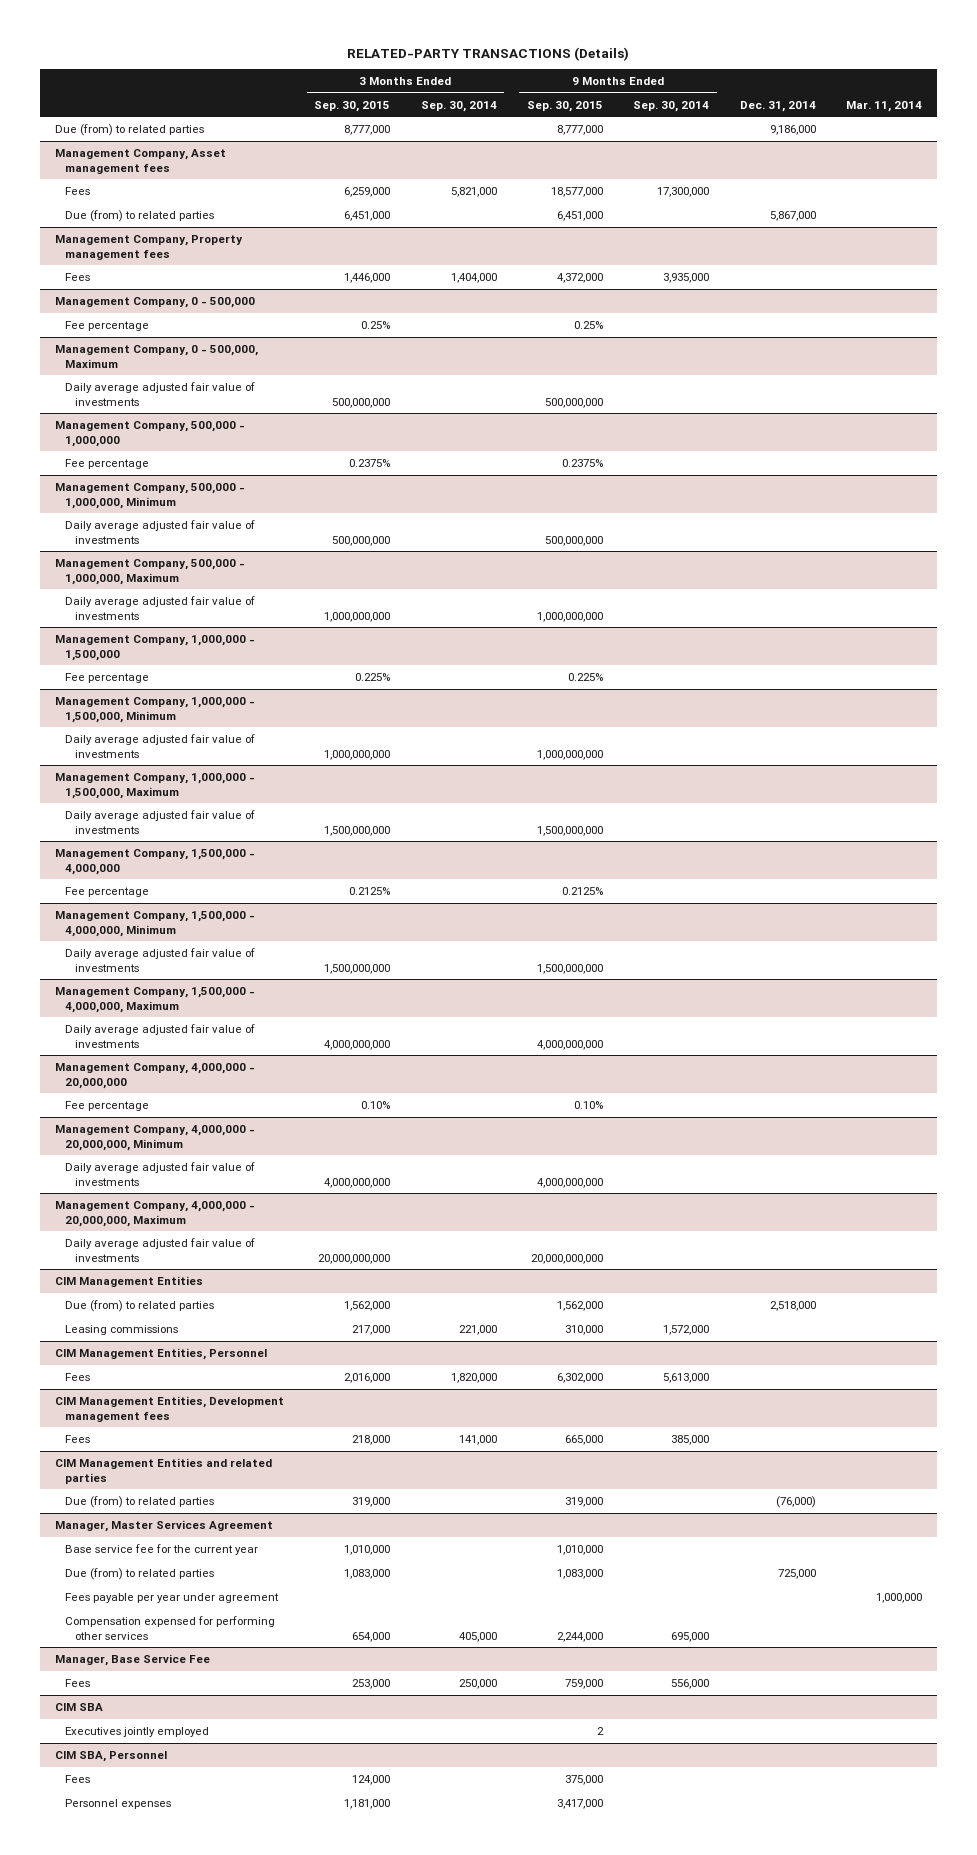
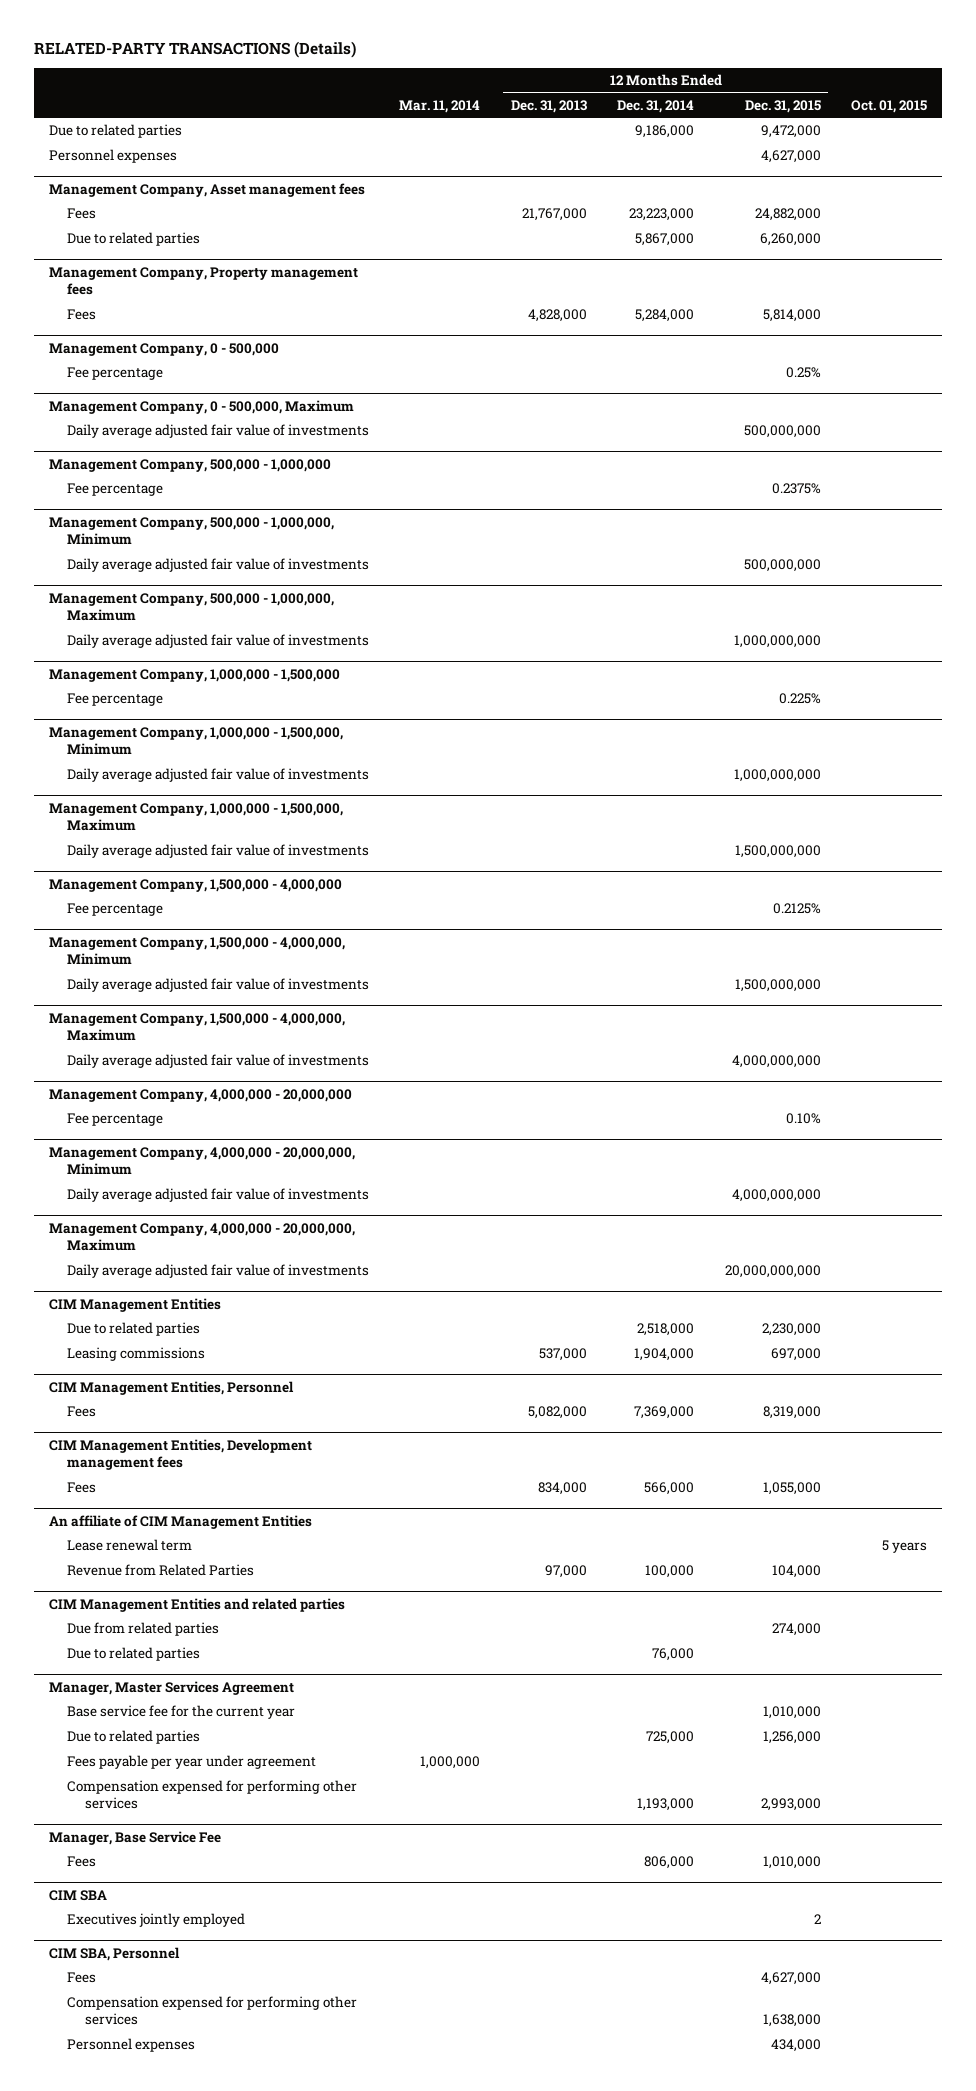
- | 3 Months Ended Sep. 30, 2015 | 3 Months Ended Sep. 30, 2014 | 9 Months Ended Sep. 30, 2015 | 9 Months Ended Sep. 30, 2014 | Dec. 31, 2014 | Mar. 11, 2014
+ | Mar. 11, 2014 | 12 Months Ended Dec. 31, 2013 | 12 Months Ended Dec. 31, 2014 | 12 Months Ended Dec. 31, 2015 | Oct. 01, 2015
- Due (from) to related parties | 8,777,000 | | 8,777,000 | | 9,186,000 |
+ Due to related parties | | | 9,186,000 | 9,472,000 |
+ Personnel expenses | | | | 4,627,000 |
@ Management Company, Asset management fees
- Due (from) to related parties | 6,451,000 | | 6,451,000 | | 5,867,000 |
+ Due to related parties | | | 5,867,000 | 6,260,000 |
@ CIM Management Entities
- Due (from) to related parties | 1,562,000 | | 1,562,000 | | 2,518,000 |
+ Due to related parties | | | 2,518,000 | 2,230,000 |
+ An affiliate of CIM Management Entities
+ Lease renewal term | | | | | 5 years
+ Revenue from Related Parties | | 97,000 | 100,000 | 104,000 |
@ CIM Management Entities and related parties
- Due (from) to related parties | 319,000 | | 319,000 | | (76,000) |
+ Due from related parties | | | | 274,000 |
+ Due to related parties | | | 76,000 | |
@ Manager, Master Services Agreement
- Due (from) to related parties | 1,083,000 | | 1,083,000 | | 725,000 |
+ Due to related parties | | | 725,000 | 1,256,000 |
@ CIM SBA, Personnel
+ Compensation expensed for performing other services | | | | 1,638,000 |

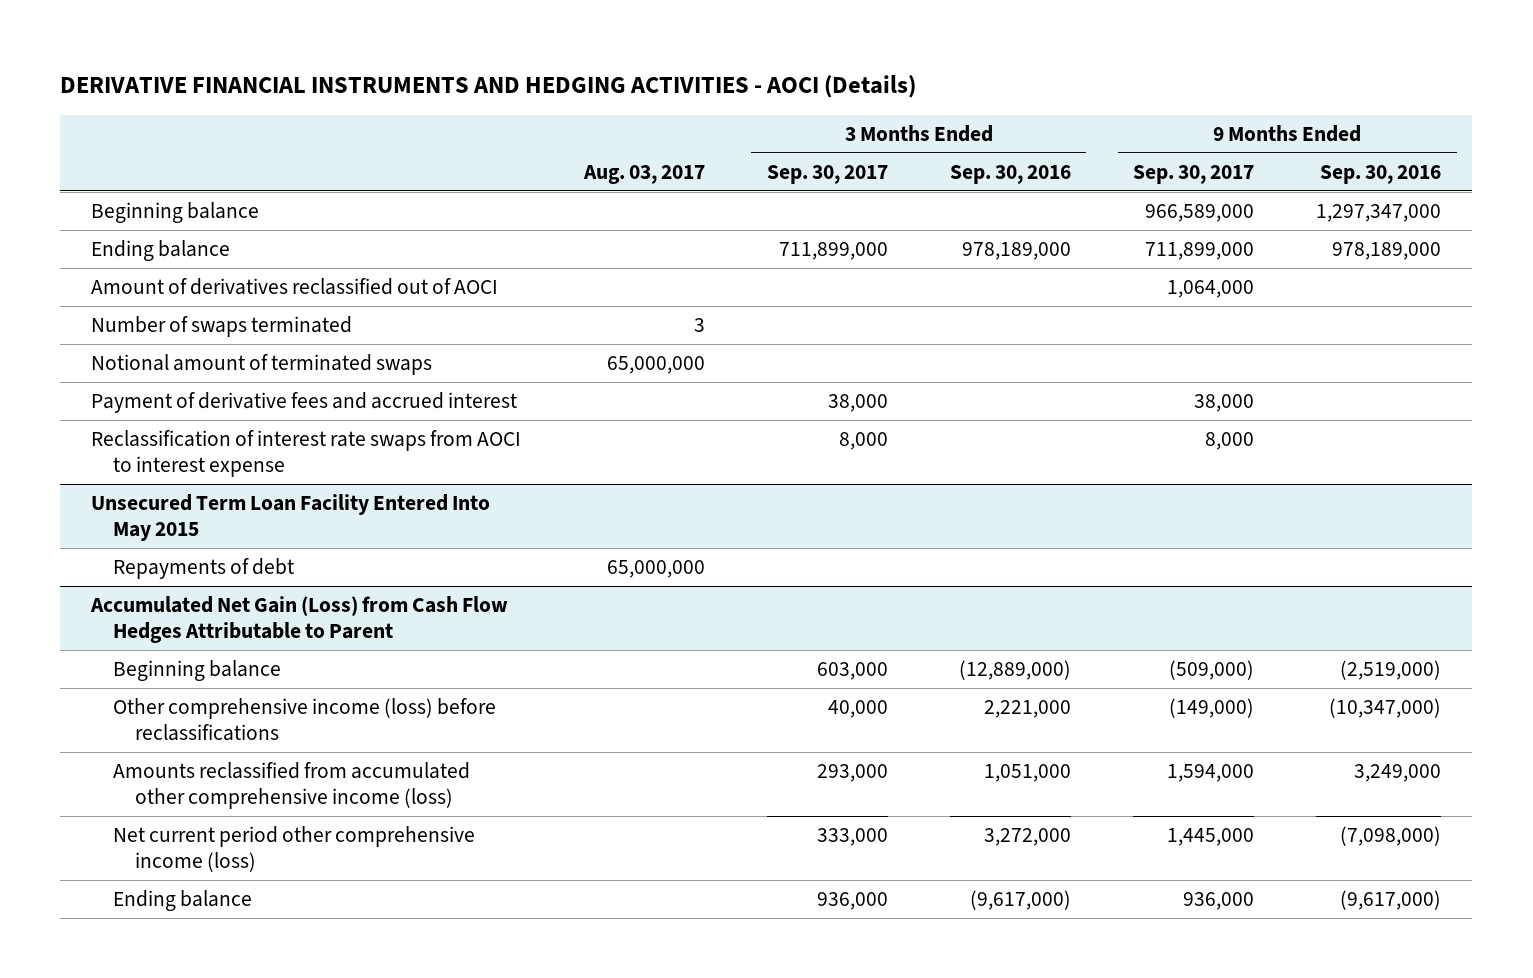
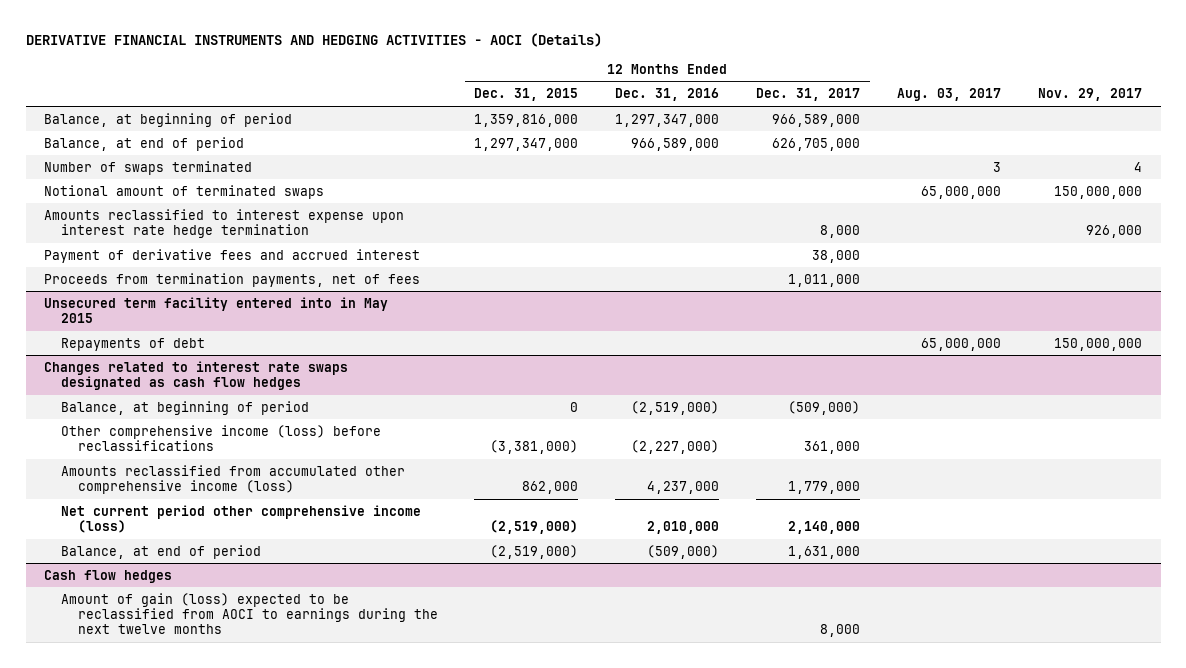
- | Aug. 03, 2017 | 3 Months Ended Sep. 30, 2017 | 3 Months Ended Sep. 30, 2016 | 9 Months Ended Sep. 30, 2017 | 9 Months Ended Sep. 30, 2016
+ | 12 Months Ended Dec. 31, 2015 | 12 Months Ended Dec. 31, 2016 | 12 Months Ended Dec. 31, 2017 | Aug. 03, 2017 | Nov. 29, 2017
- Beginning balance | | | | 966,589,000 | 1,297,347,000
- Ending balance | | 711,899,000 | 978,189,000 | 711,899,000 | 978,189,000
- Amount of derivatives reclassified out of AOCI | | | | 1,064,000 |
+ Balance, at beginning of period | 1,359,816,000 | 1,297,347,000 | 966,589,000 | |
+ Balance, at end of period | 1,297,347,000 | 966,589,000 | 626,705,000 | |
+ Amounts reclassified to interest expense upon interest rate hedge termination | | | 8,000 | | 926,000
- Reclassification of interest rate swaps from AOCI to interest expense | | 8,000 | | 8,000 |
- Unsecured Term Loan Facility Entered Into May 2015
+ Proceeds from termination payments, net of fees | | | 1,011,000 | |
+ Unsecured term facility entered into in May 2015
- Accumulated Net Gain (Loss) from Cash Flow Hedges Attributable to Parent
- Beginning balance | | 603,000 | (12,889,000) | (509,000) | (2,519,000)
+ Changes related to interest rate swaps designated as cash flow hedges
+ Balance, at beginning of period | 0 | (2,519,000) | (509,000) | |
- Ending balance | | 936,000 | (9,617,000) | 936,000 | (9,617,000)
+ Balance, at end of period | (2,519,000) | (509,000) | 1,631,000 | |
+ Cash flow hedges
+ Amount of gain (loss) expected to be reclassified from AOCI to earnings during the next twelve months | | | 8,000 | |

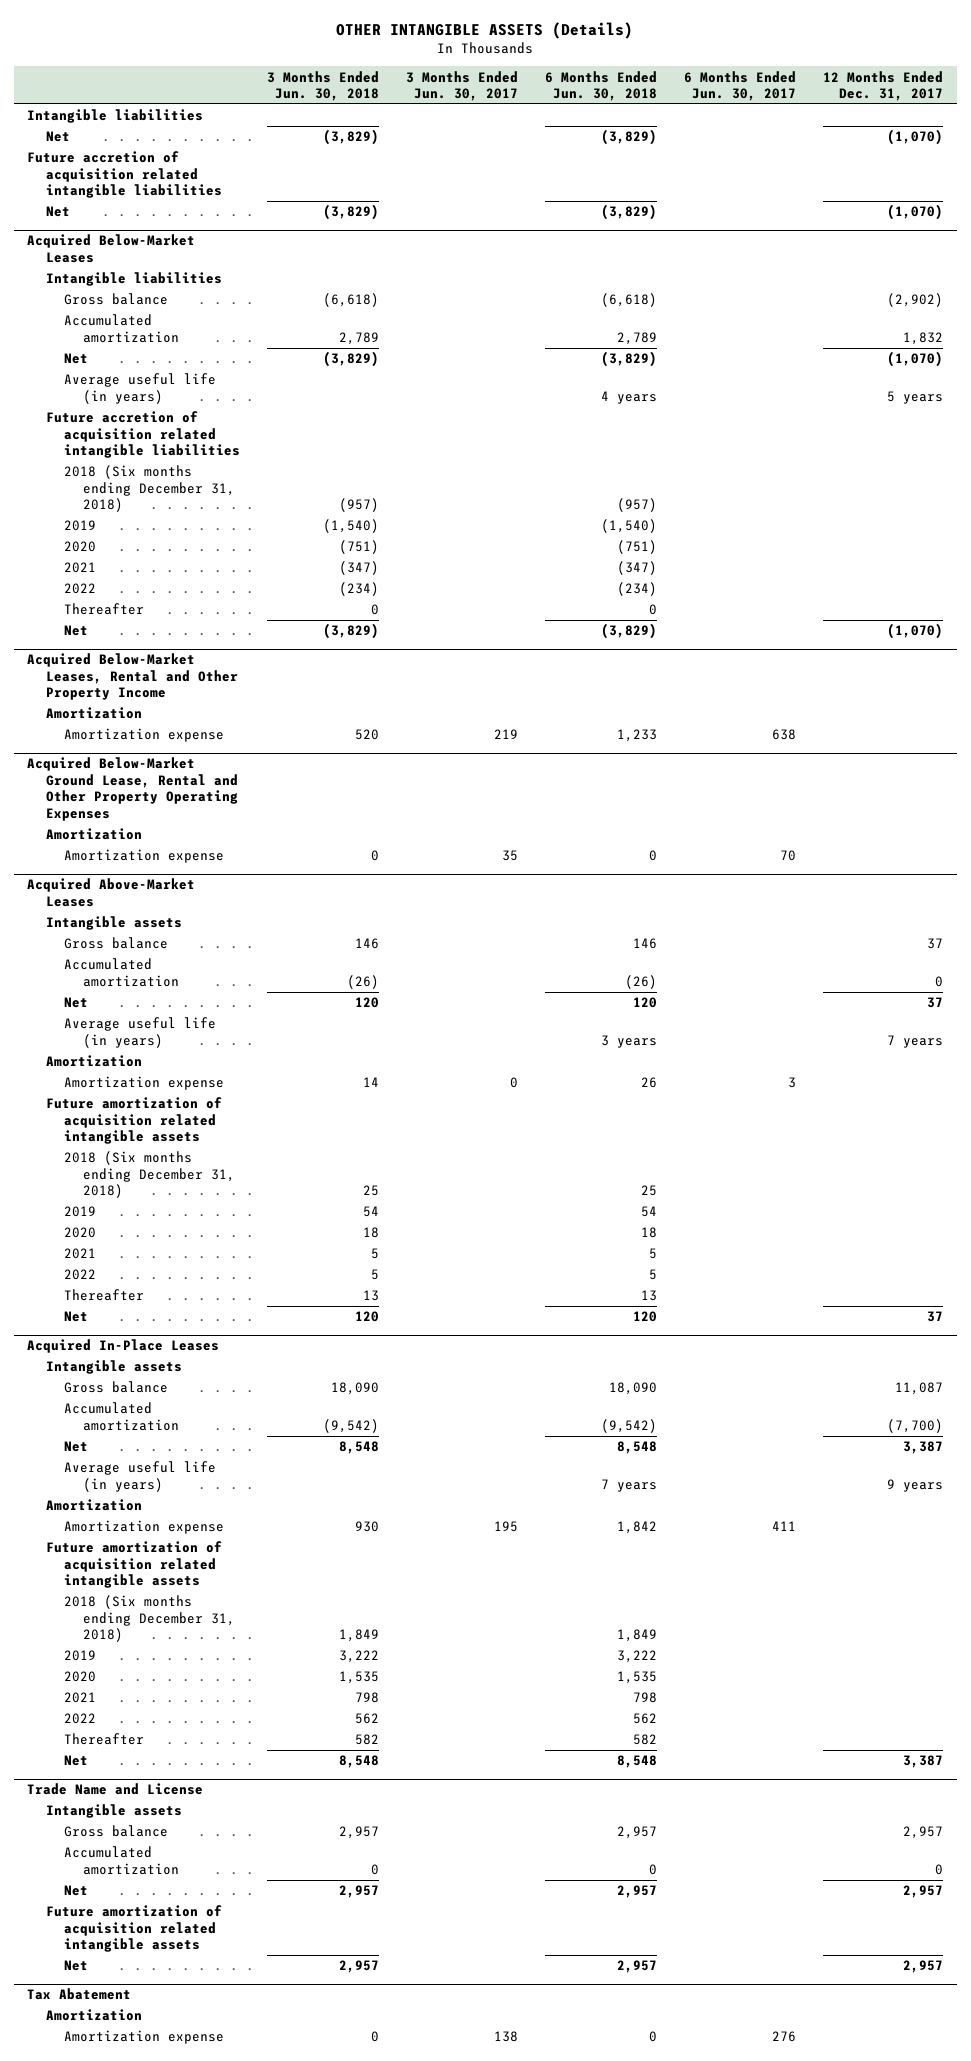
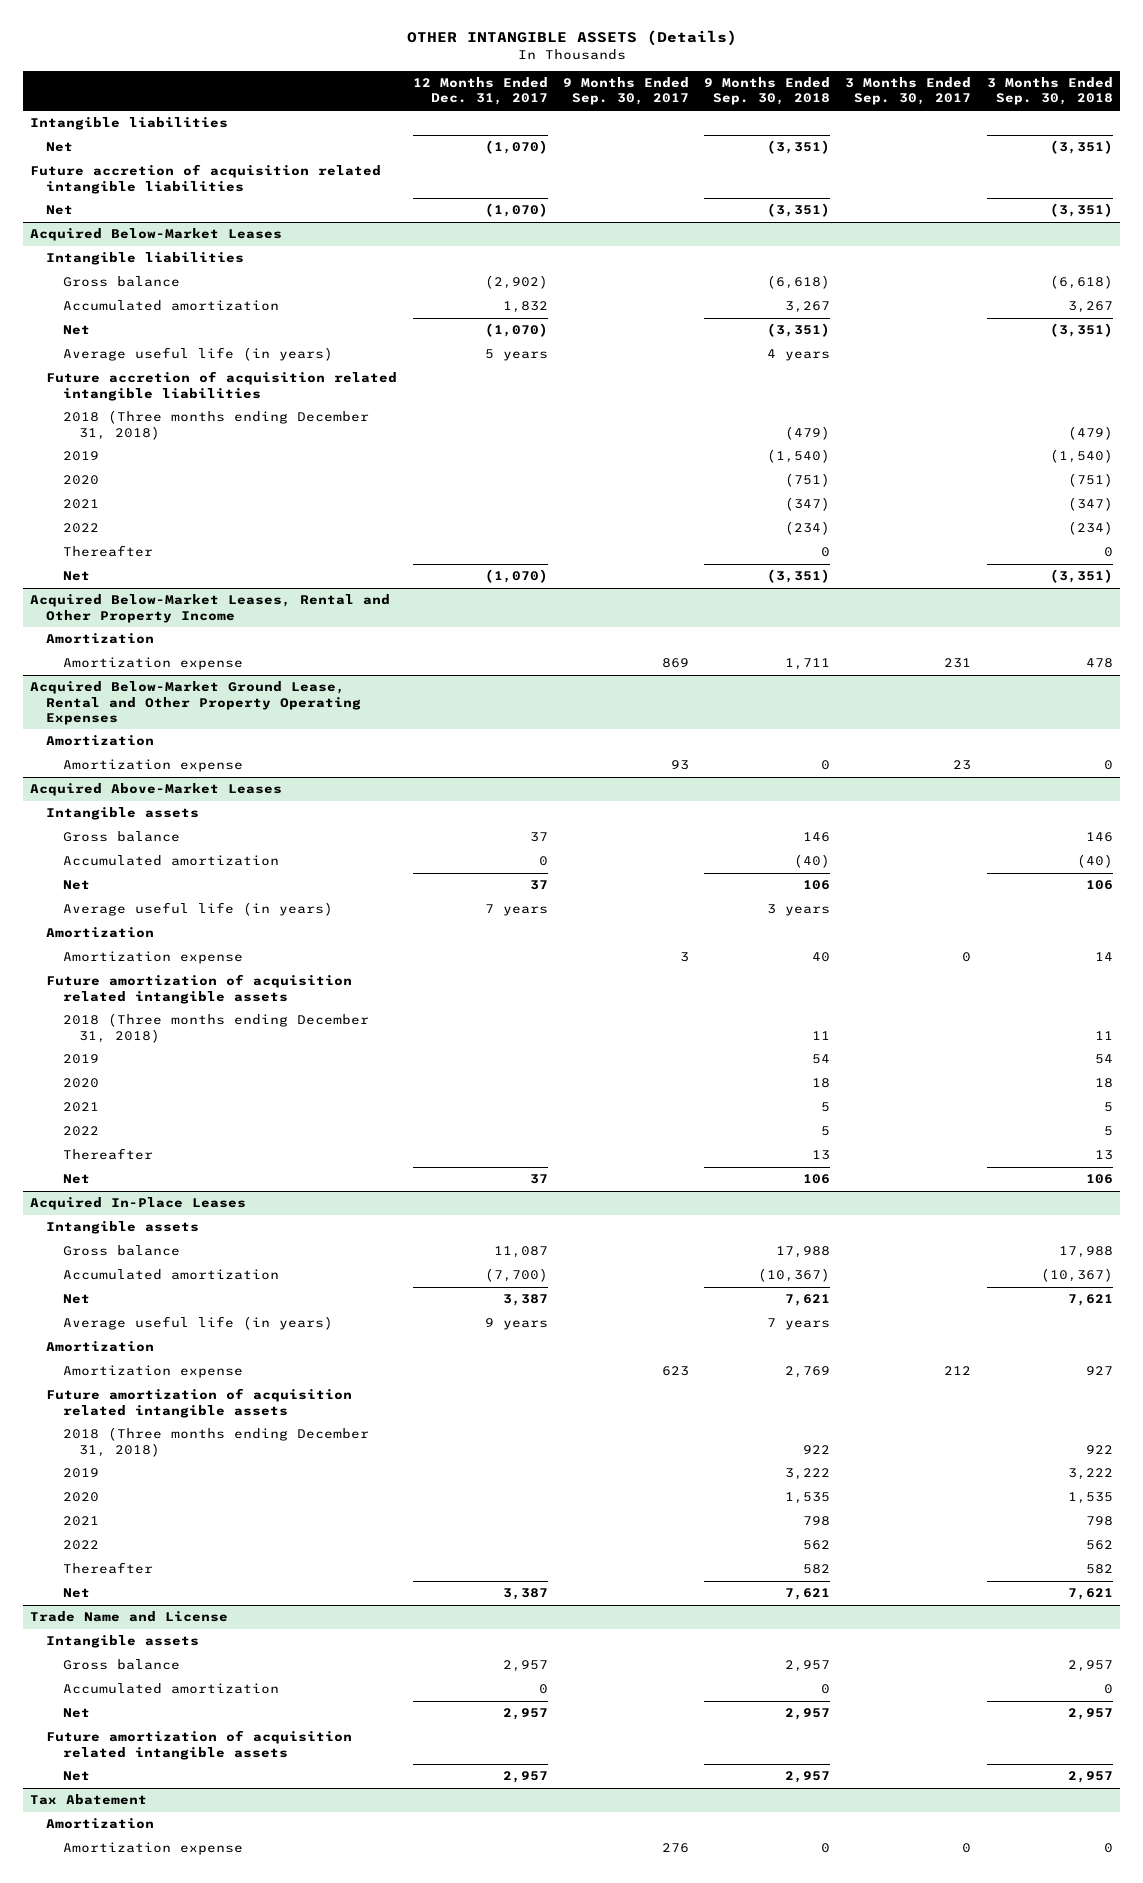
- | 3 Months Ended Jun. 30, 2018 | 3 Months Ended Jun. 30, 2017 | 6 Months Ended Jun. 30, 2018 | 6 Months Ended Jun. 30, 2017 | 12 Months Ended Dec. 31, 2017
+ | 12 Months Ended Dec. 31, 2017 | 9 Months Ended Sep. 30, 2017 | 9 Months Ended Sep. 30, 2018 | 3 Months Ended Sep. 30, 2017 | 3 Months Ended Sep. 30, 2018
@ Acquired Below-Market Leases
- 2018 (Six months ending December 31, 2018) | (957) | | (957) | |
+ 2018 (Three months ending December 31, 2018) | | | (479) | | (479)
@ Acquired Above-Market Leases
- 2018 (Six months ending December 31, 2018) | 25 | | 25 | |
+ 2018 (Three months ending December 31, 2018) | | | 11 | | 11
@ Acquired In-Place Leases
- 2018 (Six months ending December 31, 2018) | 1,849 | | 1,849 | |
+ 2018 (Three months ending December 31, 2018) | | | 922 | | 922

